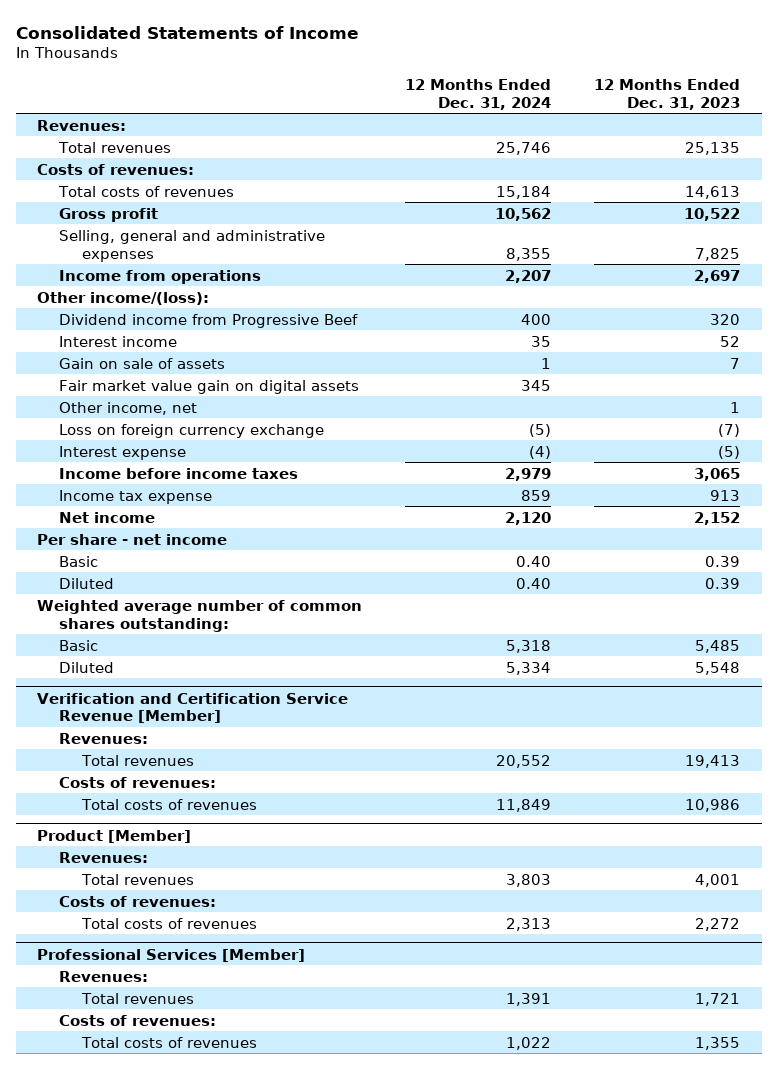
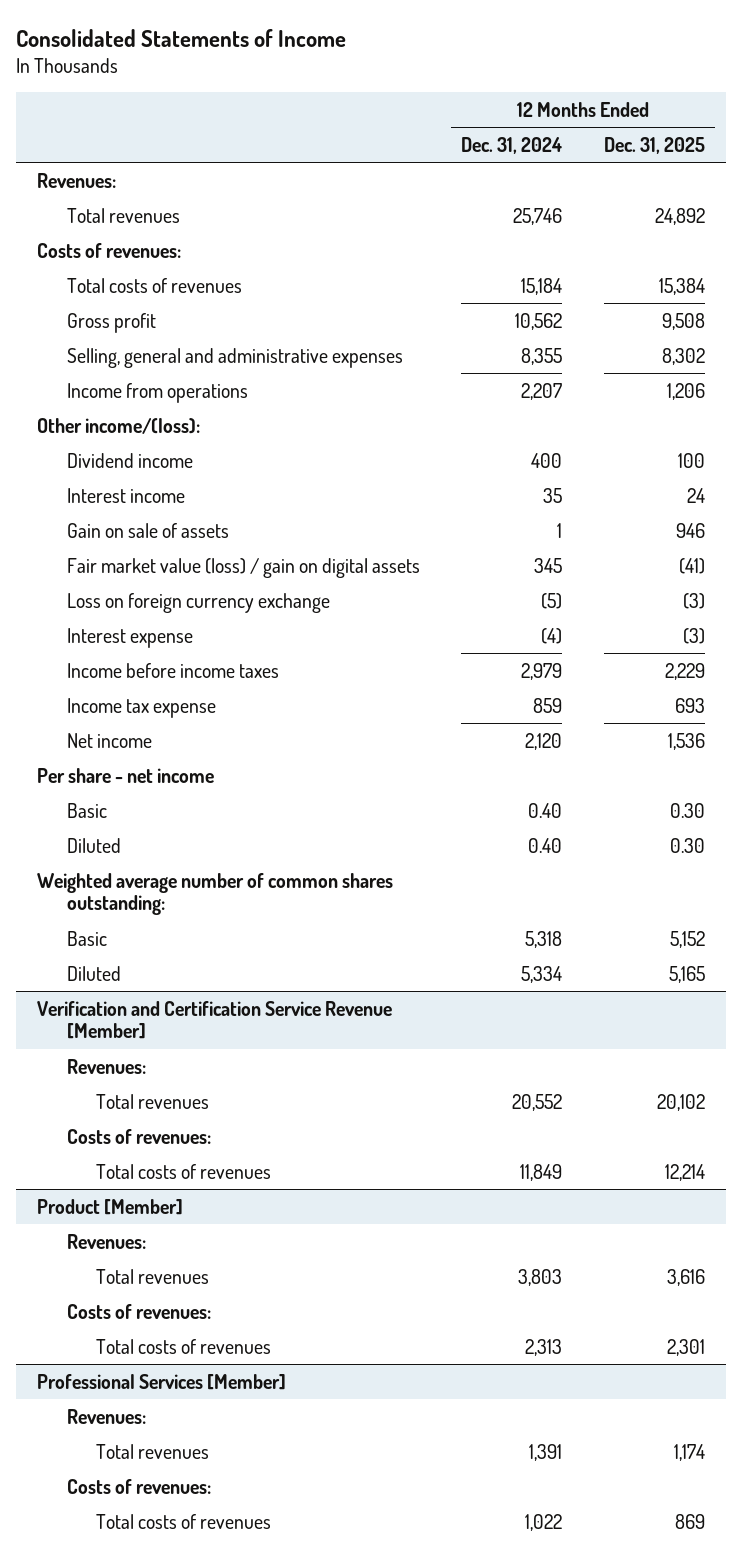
- | 12 Months Ended Dec. 31, 2024 | 12 Months Ended Dec. 31, 2023
+ | 12 Months Ended Dec. 31, 2024 | 12 Months Ended Dec. 31, 2025
- Dividend income from Progressive Beef | 400 | 320
+ Dividend income | 400 | 100
- Fair market value gain on digital assets | 345 |
- Other income, net | | 1
+ Fair market value (loss) / gain on digital assets | 345 | (41)

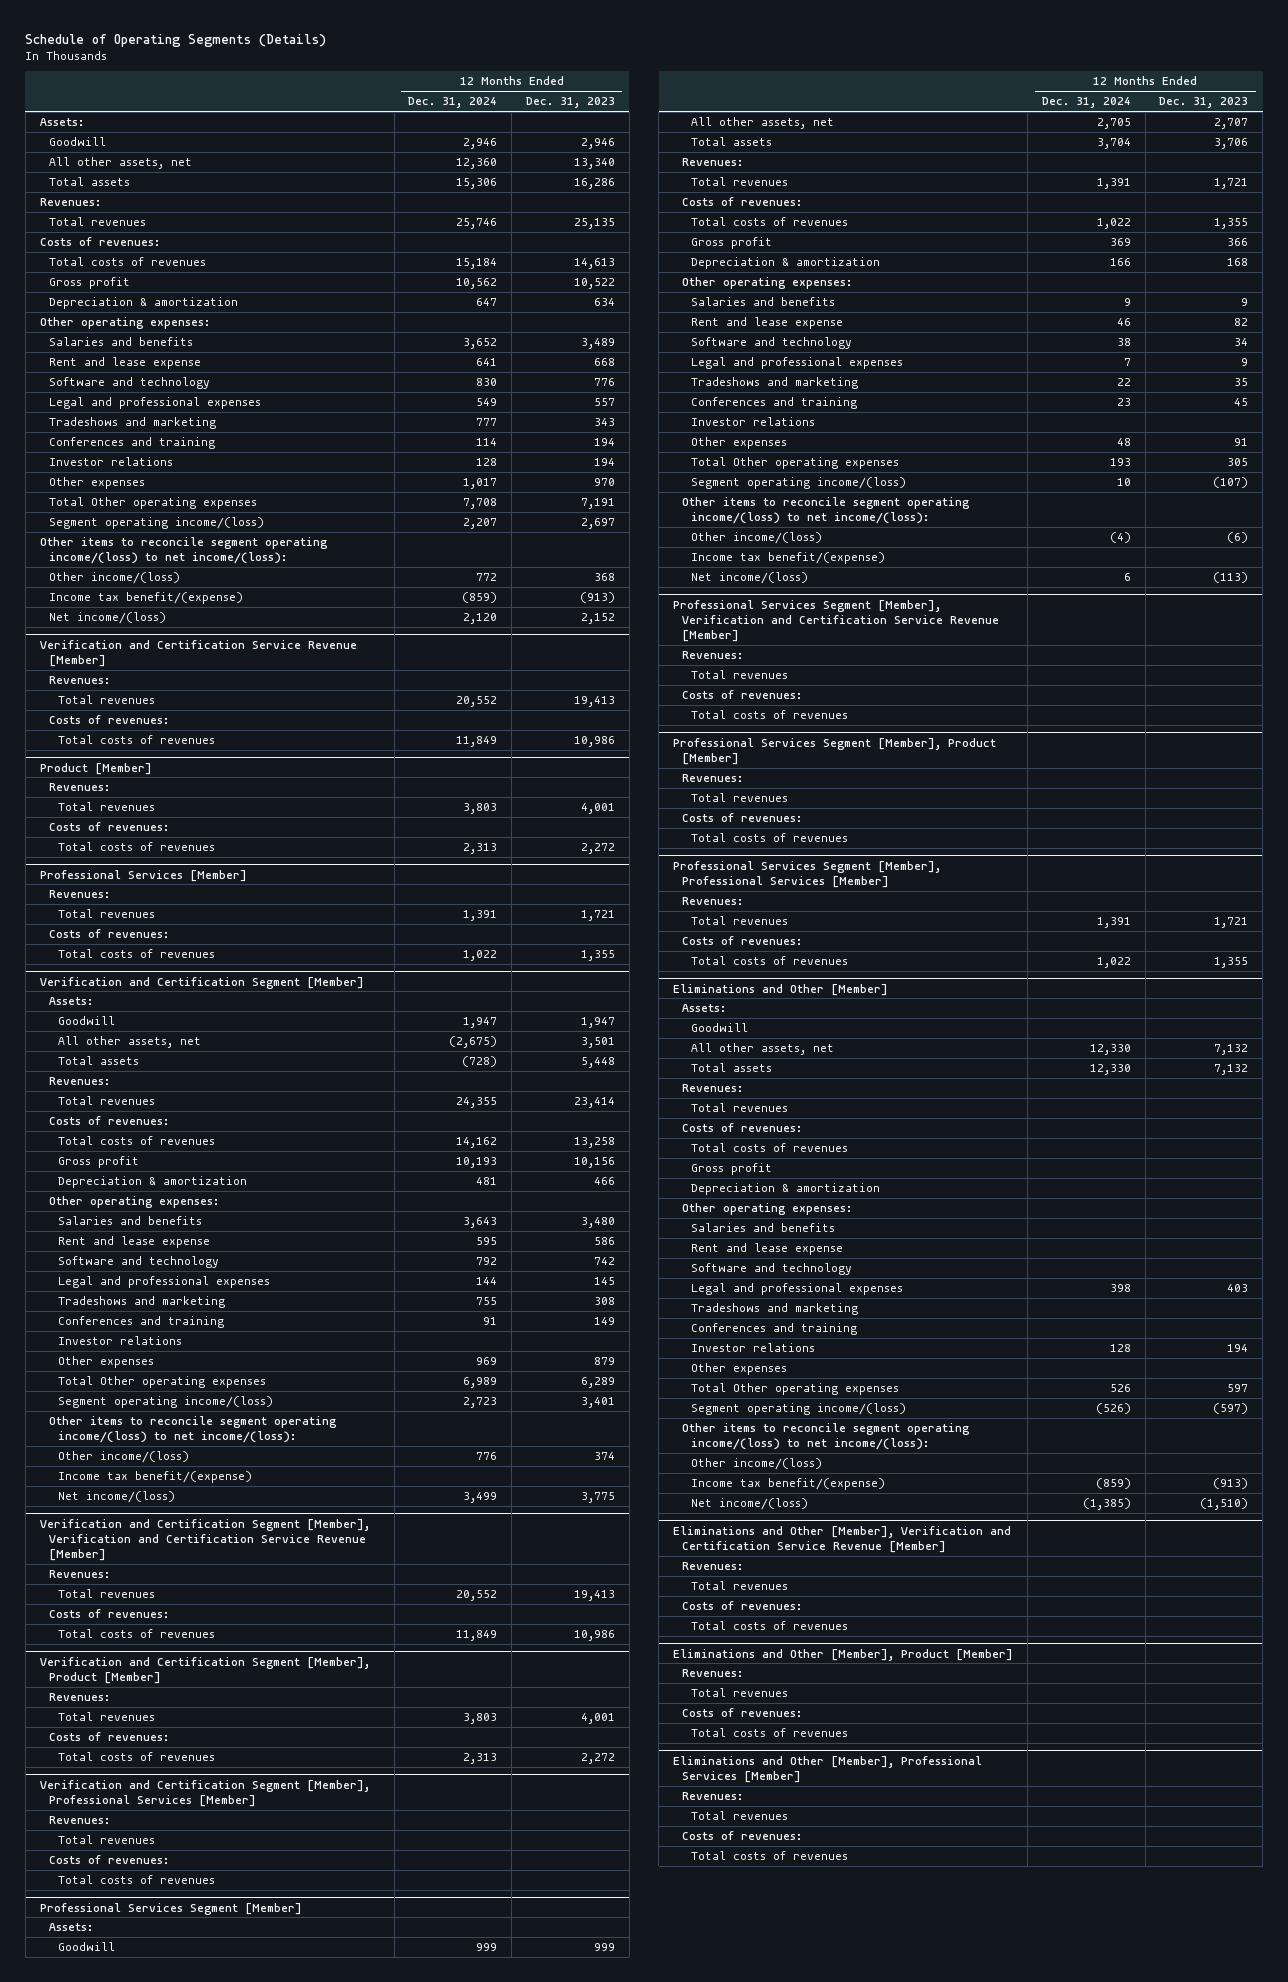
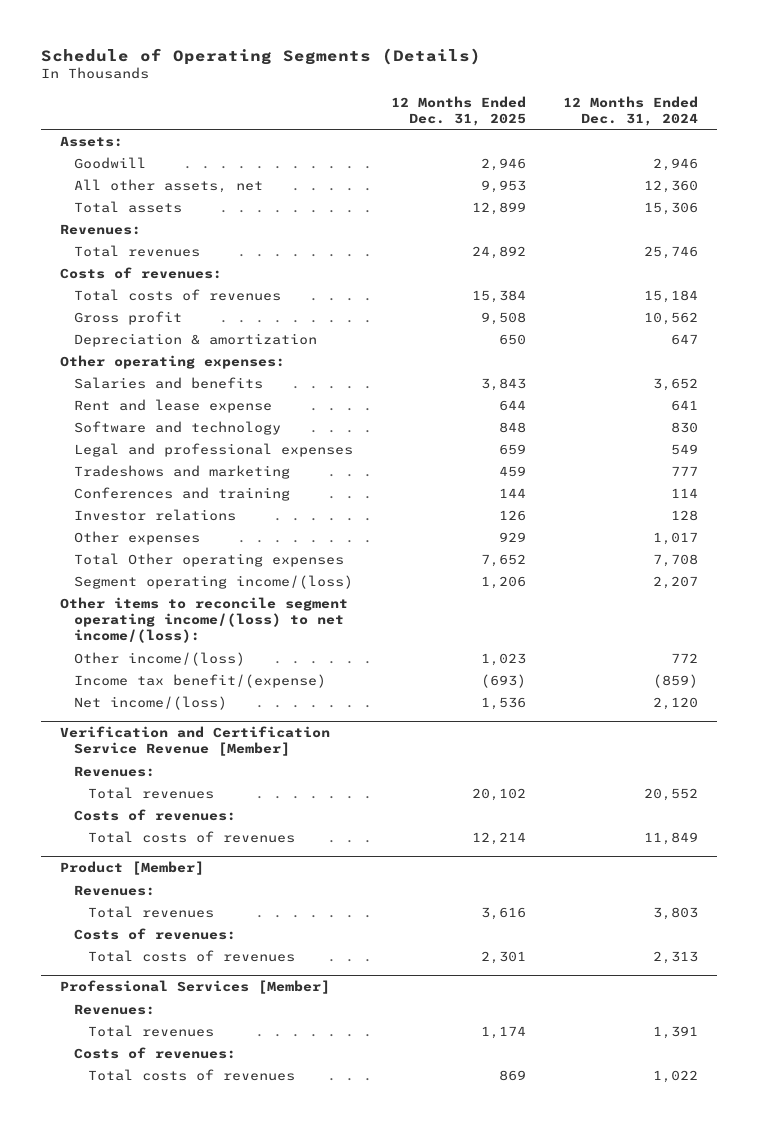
- | 12 Months Ended Dec. 31, 2024 | 12 Months Ended Dec. 31, 2023
+ | 12 Months Ended Dec. 31, 2025 | 12 Months Ended Dec. 31, 2024
- Verification and Certification Segment [Member]
- Assets:
- Goodwill | 1,947 | 1,947
- All other assets, net | (2,675) | 3,501
- Total assets | (728) | 5,448
- Revenues:
- Total revenues | 24,355 | 23,414
- Costs of revenues:
- Total costs of revenues | 14,162 | 13,258
- Gross profit | 10,193 | 10,156
- Depreciation & amortization | 481 | 466
- Other operating expenses:
- Salaries and benefits | 3,643 | 3,480
- Rent and lease expense | 595 | 586
- Software and technology | 792 | 742
- Legal and professional expenses | 144 | 145
- Tradeshows and marketing | 755 | 308
- Conferences and training | 91 | 149
- Investor relations
- Other expenses | 969 | 879
- Total Other operating expenses | 6,989 | 6,289
- Segment operating income/(loss) | 2,723 | 3,401
- Other items to reconcile segment operating income/(loss) to net income/(loss):
- Other income/(loss) | 776 | 374
- Income tax benefit/(expense)
- Net income/(loss) | 3,499 | 3,775
- Verification and Certification Segment [Member], Verification and Certification Service Revenue [Member]
- Revenues:
- Total revenues | 20,552 | 19,413
- Costs of revenues:
- Total costs of revenues | 11,849 | 10,986
- Verification and Certification Segment [Member], Product [Member]
- Revenues:
- Total revenues | 3,803 | 4,001
- Costs of revenues:
- Total costs of revenues | 2,313 | 2,272
- Verification and Certification Segment [Member], Professional Services [Member]
- Revenues:
- Total revenues
- Costs of revenues:
- Total costs of revenues
- Professional Services Segment [Member]
- Assets:
- Goodwill | 999 | 999
- All other assets, net | 2,705 | 2,707
- Total assets | 3,704 | 3,706
- Revenues:
- Total revenues | 1,391 | 1,721
- Costs of revenues:
- Total costs of revenues | 1,022 | 1,355
- Gross profit | 369 | 366
- Depreciation & amortization | 166 | 168
- Other operating expenses:
- Salaries and benefits | 9 | 9
- Rent and lease expense | 46 | 82
- Software and technology | 38 | 34
- Legal and professional expenses | 7 | 9
- Tradeshows and marketing | 22 | 35
- Conferences and training | 23 | 45
- Investor relations
- Other expenses | 48 | 91
- Total Other operating expenses | 193 | 305
- Segment operating income/(loss) | 10 | (107)
- Other items to reconcile segment operating income/(loss) to net income/(loss):
- Other income/(loss) | (4) | (6)
- Income tax benefit/(expense)
- Net income/(loss) | 6 | (113)
- Professional Services Segment [Member], Verification and Certification Service Revenue [Member]
- Revenues:
- Total revenues
- Costs of revenues:
- Total costs of revenues
- Professional Services Segment [Member], Product [Member]
- Revenues:
- Total revenues
- Costs of revenues:
- Total costs of revenues
- Professional Services Segment [Member], Professional Services [Member]
- Revenues:
- Total revenues | 1,391 | 1,721
- Costs of revenues:
- Total costs of revenues | 1,022 | 1,355
- Eliminations and Other [Member]
- Assets:
- Goodwill
- All other assets, net | 12,330 | 7,132
- Total assets | 12,330 | 7,132
- Revenues:
- Total revenues
- Costs of revenues:
- Total costs of revenues
- Gross profit
- Depreciation & amortization
- Other operating expenses:
- Salaries and benefits
- Rent and lease expense
- Software and technology
- Legal and professional expenses | 398 | 403
- Tradeshows and marketing
- Conferences and training
- Investor relations | 128 | 194
- Other expenses
- Total Other operating expenses | 526 | 597
- Segment operating income/(loss) | (526) | (597)
- Other items to reconcile segment operating income/(loss) to net income/(loss):
- Other income/(loss)
- Income tax benefit/(expense) | (859) | (913)
- Net income/(loss) | (1,385) | (1,510)
- Eliminations and Other [Member], Verification and Certification Service Revenue [Member]
- Revenues:
- Total revenues
- Costs of revenues:
- Total costs of revenues
- Eliminations and Other [Member], Product [Member]
- Revenues:
- Total revenues
- Costs of revenues:
- Total costs of revenues
- Eliminations and Other [Member], Professional Services [Member]
- Revenues:
- Total revenues
- Costs of revenues:
- Total costs of revenues

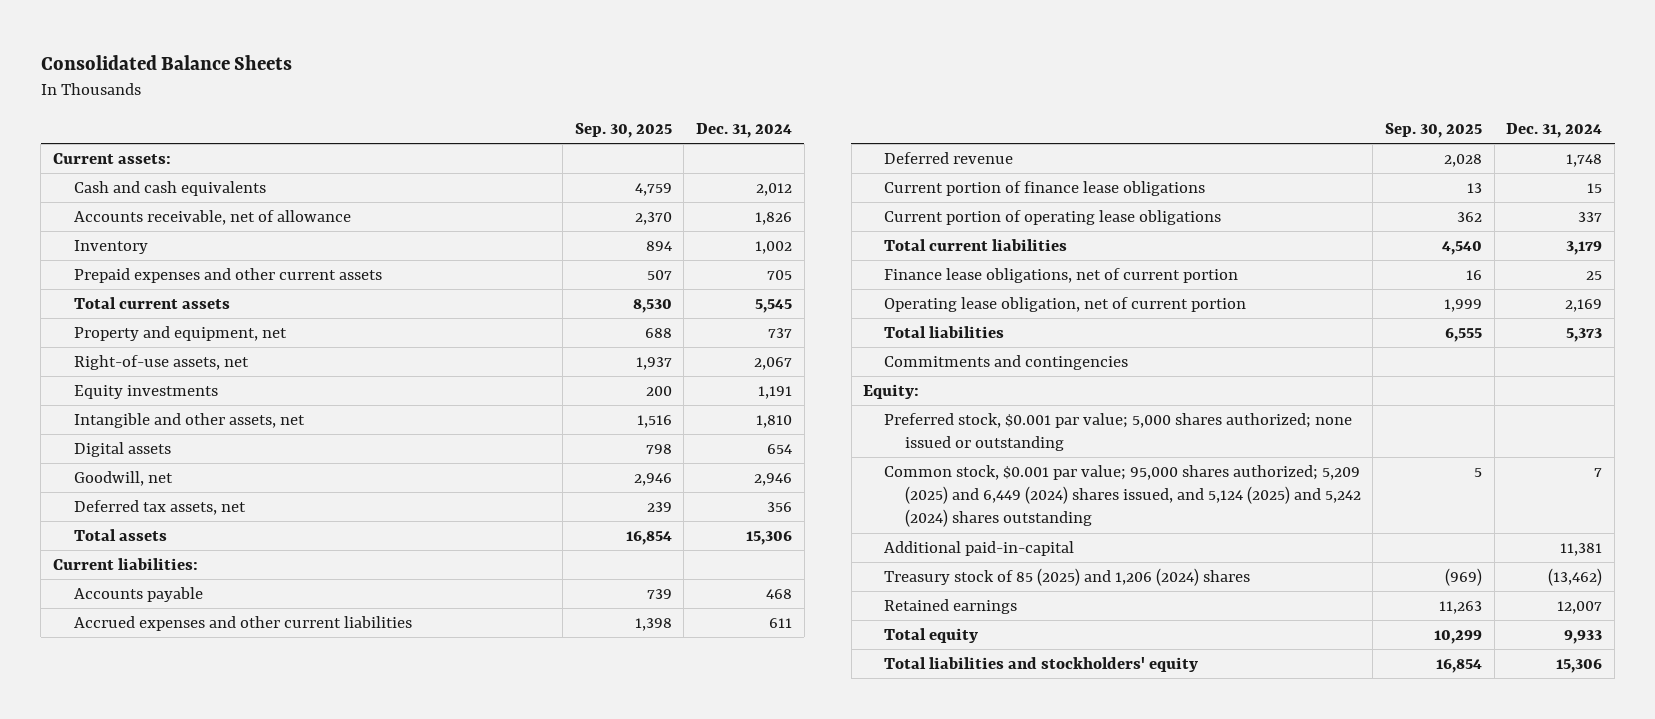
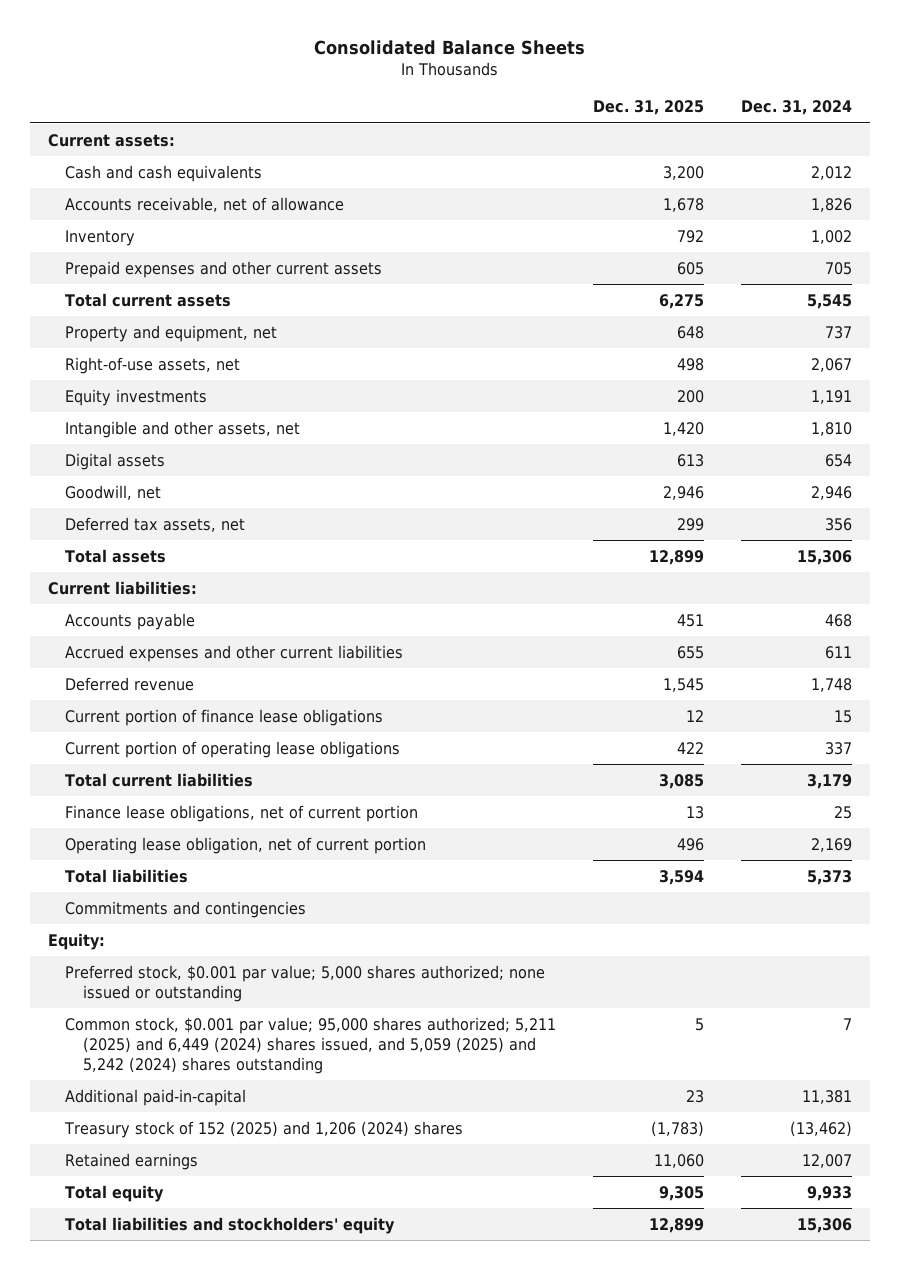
- | Sep. 30, 2025 | Dec. 31, 2024
+ | Dec. 31, 2025 | Dec. 31, 2024
- Common stock, $0.001 par value; 95,000 shares authorized; 5,209 (2025) and 6,449 (2024) shares issued, and 5,124 (2025) and 5,242 (2024) shares outstanding | 5 | 7
+ Common stock, $0.001 par value; 95,000 shares authorized; 5,211 (2025) and 6,449 (2024) shares issued, and 5,059 (2025) and 5,242 (2024) shares outstanding | 5 | 7
- Treasury stock of 85 (2025) and 1,206 (2024) shares | (969) | (13,462)
+ Treasury stock of 152 (2025) and 1,206 (2024) shares | (1,783) | (13,462)

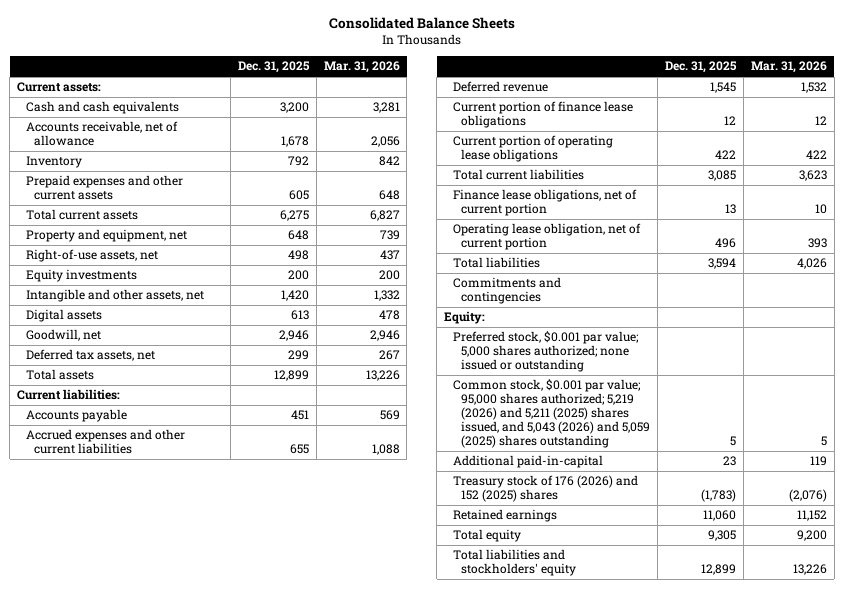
- | Dec. 31, 2025 | Dec. 31, 2024
+ | Dec. 31, 2025 | Mar. 31, 2026
- Common stock, $0.001 par value; 95,000 shares authorized; 5,211 (2025) and 6,449 (2024) shares issued, and 5,059 (2025) and 5,242 (2024) shares outstanding | 5 | 7
+ Common stock, $0.001 par value; 95,000 shares authorized; 5,219 (2026) and 5,211 (2025) shares issued, and 5,043 (2026) and 5,059 (2025) shares outstanding | 5 | 5
- Treasury stock of 152 (2025) and 1,206 (2024) shares | (1,783) | (13,462)
+ Treasury stock of 176 (2026) and 152 (2025) shares | (1,783) | (2,076)

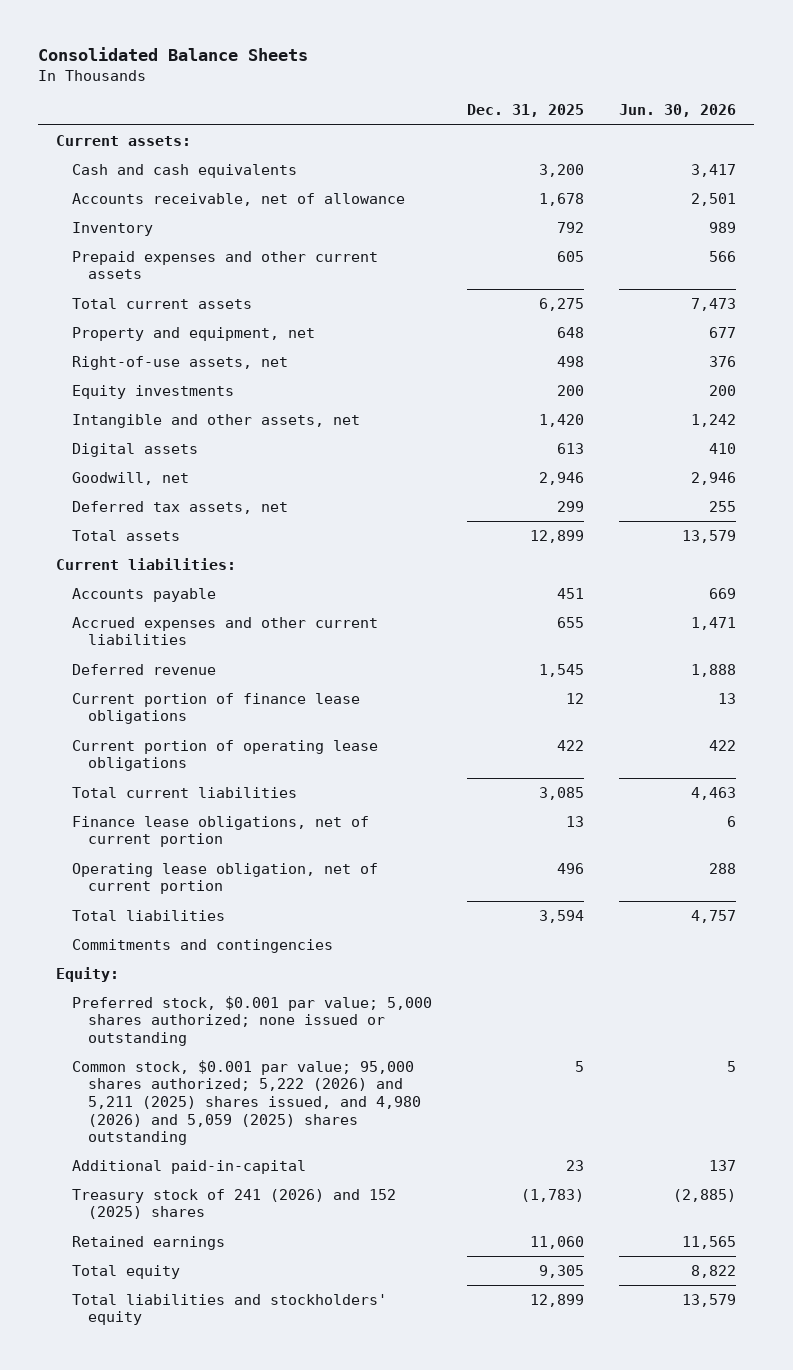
- | Dec. 31, 2025 | Mar. 31, 2026
+ | Dec. 31, 2025 | Jun. 30, 2026
- Common stock, $0.001 par value; 95,000 shares authorized; 5,219 (2026) and 5,211 (2025) shares issued, and 5,043 (2026) and 5,059 (2025) shares outstanding | 5 | 5
+ Common stock, $0.001 par value; 95,000 shares authorized; 5,222 (2026) and 5,211 (2025) shares issued, and 4,980 (2026) and 5,059 (2025) shares outstanding | 5 | 5
- Treasury stock of 176 (2026) and 152 (2025) shares | (1,783) | (2,076)
+ Treasury stock of 241 (2026) and 152 (2025) shares | (1,783) | (2,885)

